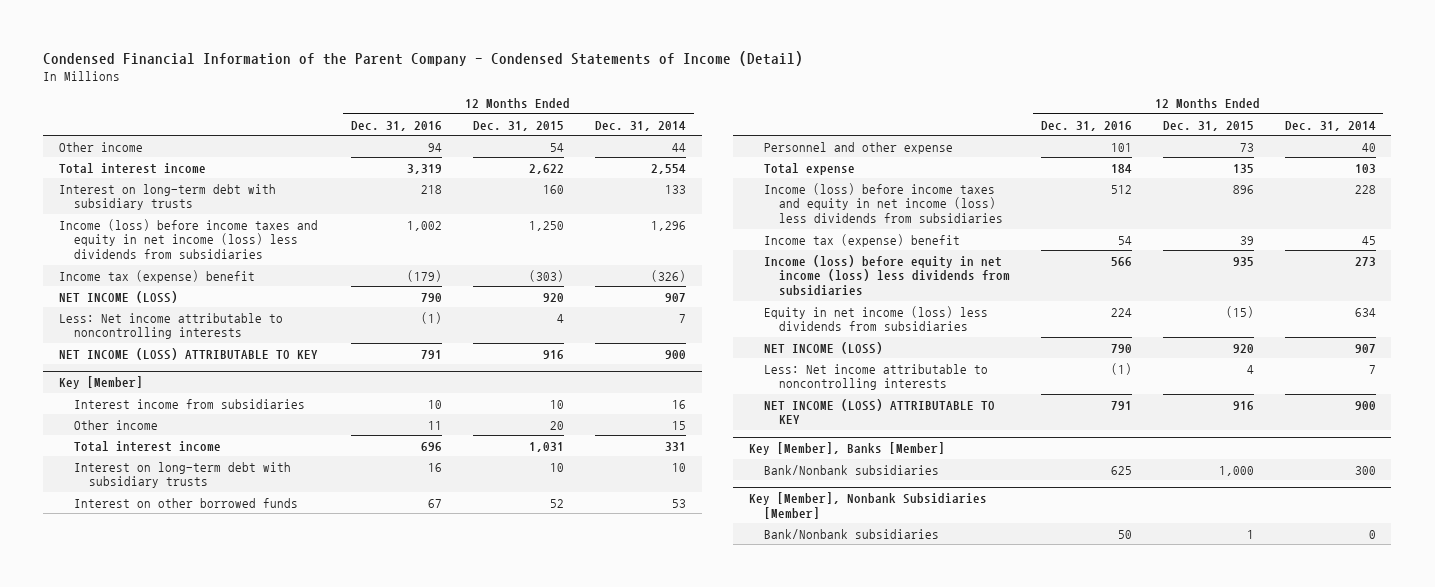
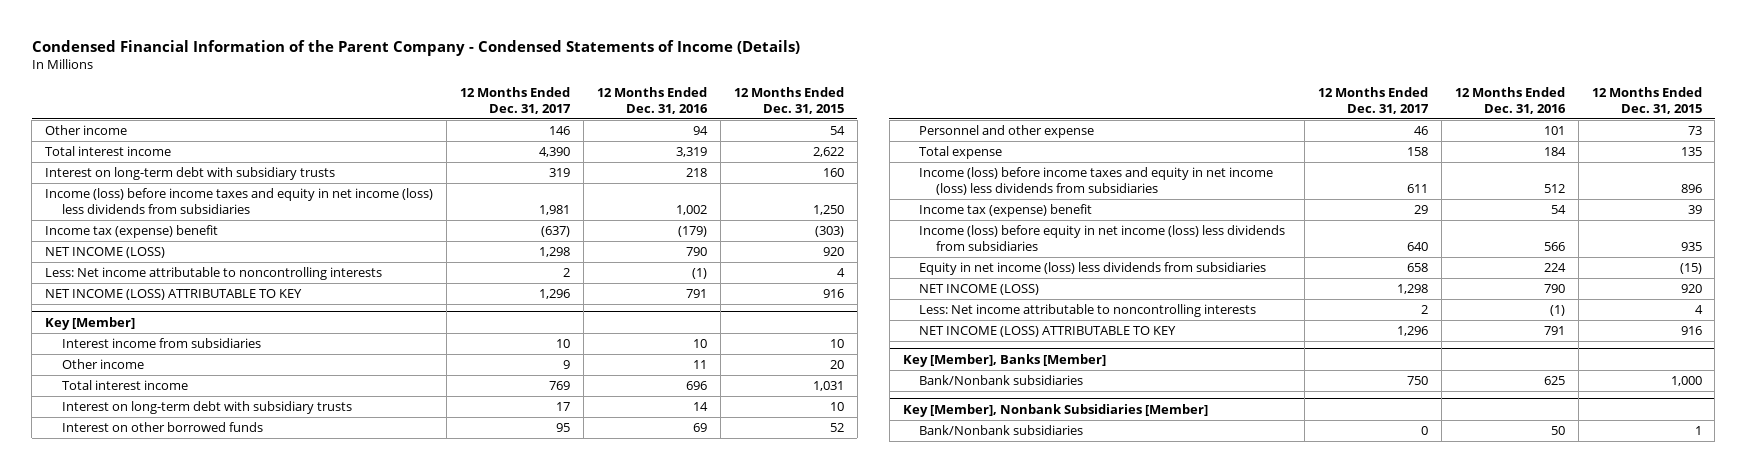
- Condensed Financial Information of the Parent Company - Condensed Statements of Income (Detail)
+ Condensed Financial Information of the Parent Company - Condensed Statements of Income (Details)
- | 12 Months Ended Dec. 31, 2016 | 12 Months Ended Dec. 31, 2015 | 12 Months Ended Dec. 31, 2014
+ | 12 Months Ended Dec. 31, 2017 | 12 Months Ended Dec. 31, 2016 | 12 Months Ended Dec. 31, 2015
@ Key [Member]
- Interest on long-term debt with subsidiary trusts | 16 | 10 | 10
- Interest on other borrowed funds | 67 | 52 | 53
+ Interest on long-term debt with subsidiary trusts | 17 | 14 | 10
+ Interest on other borrowed funds | 95 | 69 | 52

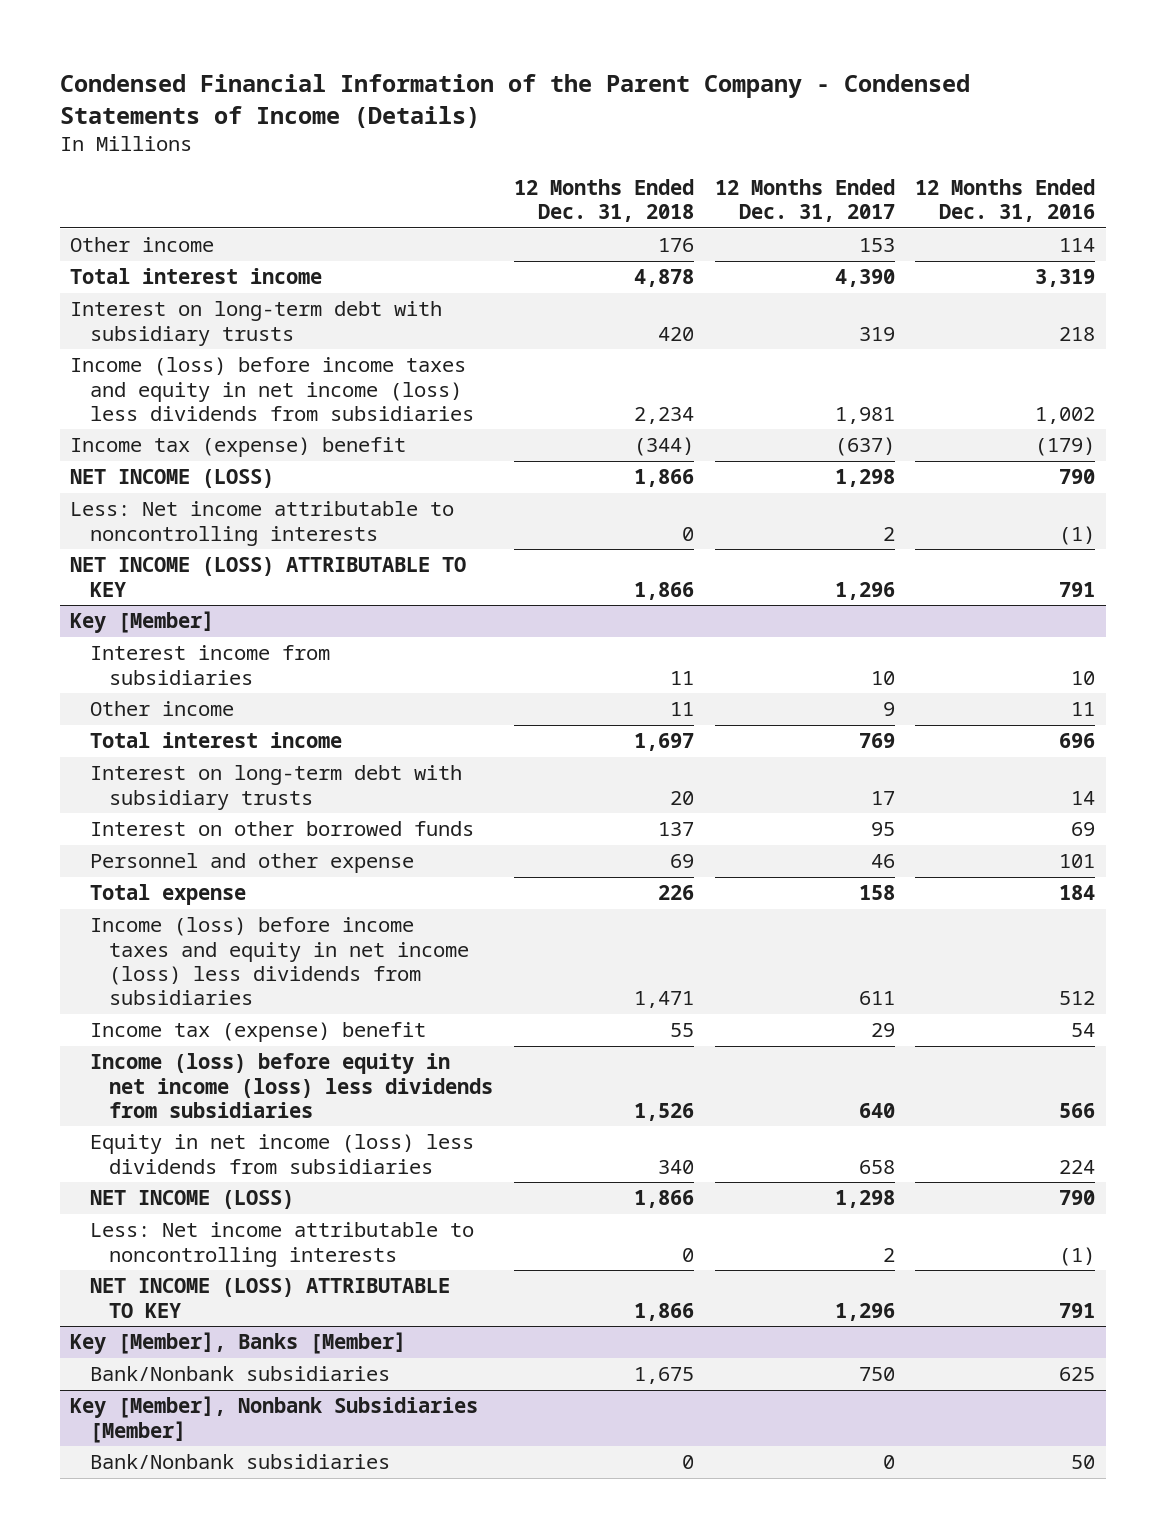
- | 12 Months Ended Dec. 31, 2017 | 12 Months Ended Dec. 31, 2016 | 12 Months Ended Dec. 31, 2015
+ | 12 Months Ended Dec. 31, 2018 | 12 Months Ended Dec. 31, 2017 | 12 Months Ended Dec. 31, 2016
- Other income | 146 | 94 | 54
+ Other income | 176 | 153 | 114

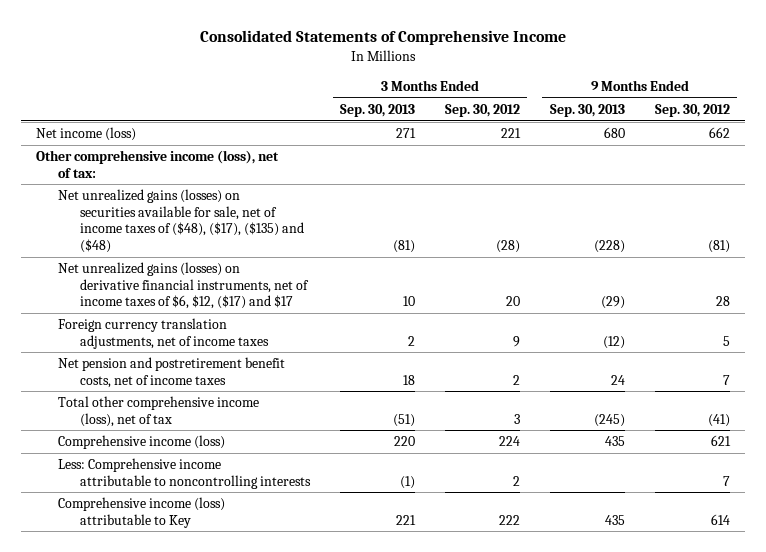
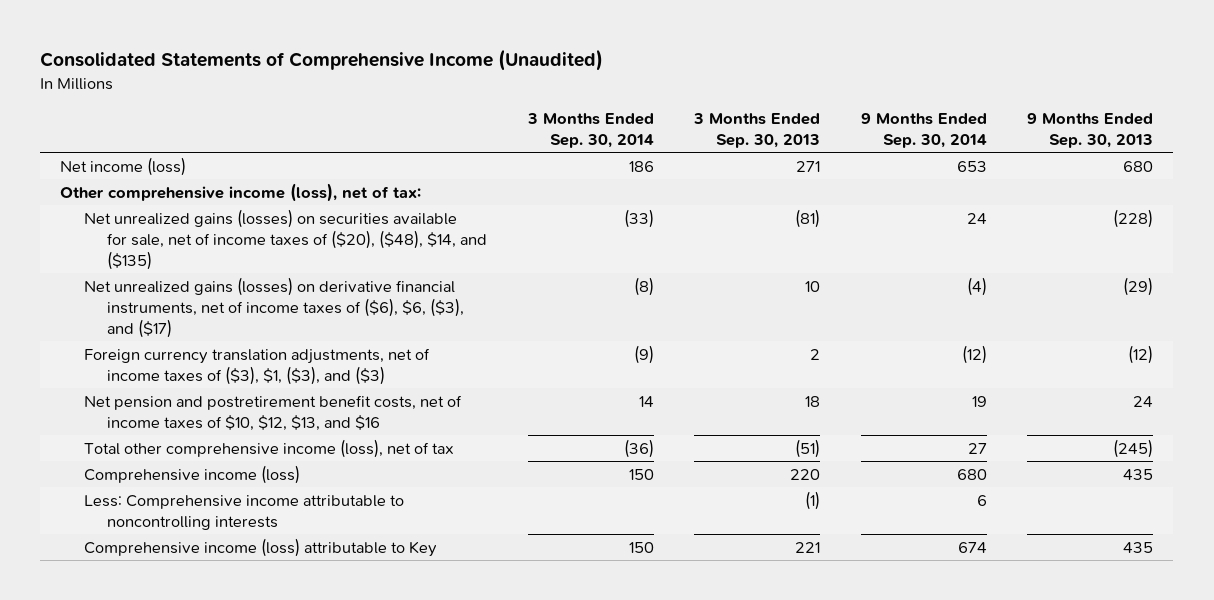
- Consolidated Statements of Comprehensive Income
+ Consolidated Statements of Comprehensive Income (Unaudited)
- | 3 Months Ended Sep. 30, 2013 | 3 Months Ended Sep. 30, 2012 | 9 Months Ended Sep. 30, 2013 | 9 Months Ended Sep. 30, 2012
+ | 3 Months Ended Sep. 30, 2014 | 3 Months Ended Sep. 30, 2013 | 9 Months Ended Sep. 30, 2014 | 9 Months Ended Sep. 30, 2013
- Net unrealized gains (losses) on securities available for sale, net of income taxes of ($48), ($17), ($135) and ($48) | (81) | (28) | (228) | (81)
- Net unrealized gains (losses) on derivative financial instruments, net of income taxes of $6, $12, ($17) and $17 | 10 | 20 | (29) | 28
- Foreign currency translation adjustments, net of income taxes | 2 | 9 | (12) | 5
- Net pension and postretirement benefit costs, net of income taxes | 18 | 2 | 24 | 7
+ Net unrealized gains (losses) on securities available for sale, net of income taxes of ($20), ($48), $14, and ($135) | (33) | (81) | 24 | (228)
+ Net unrealized gains (losses) on derivative financial instruments, net of income taxes of ($6), $6, ($3), and ($17) | (8) | 10 | (4) | (29)
+ Foreign currency translation adjustments, net of income taxes of ($3), $1, ($3), and ($3) | (9) | 2 | (12) | (12)
+ Net pension and postretirement benefit costs, net of income taxes of $10, $12, $13, and $16 | 14 | 18 | 19 | 24

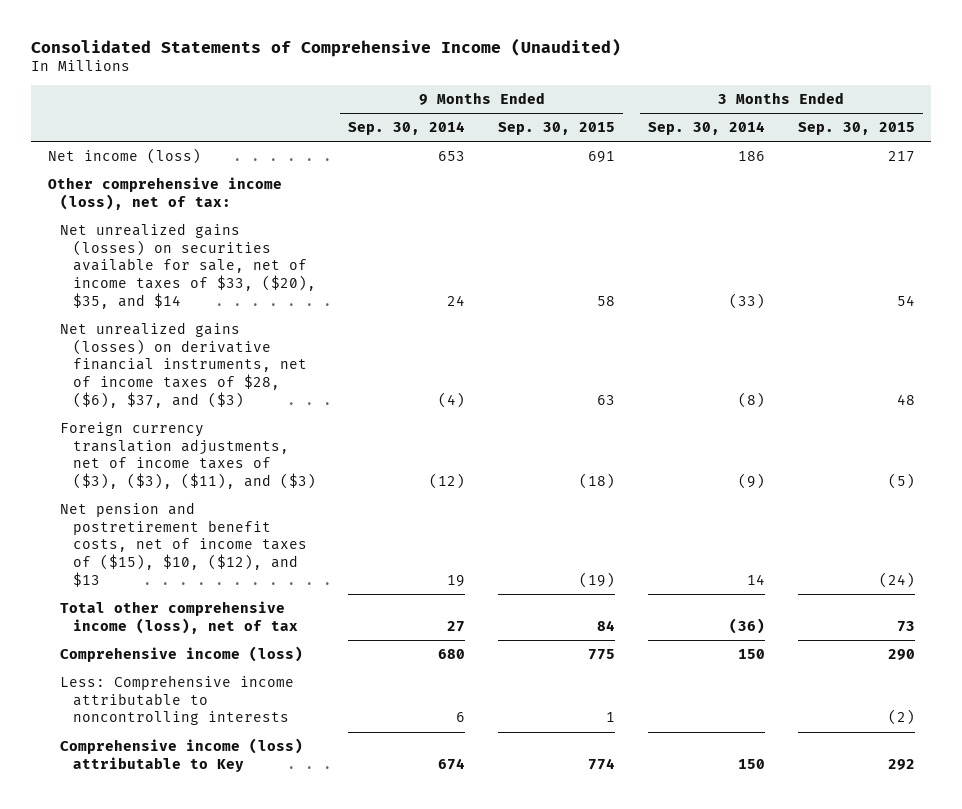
- | 3 Months Ended Sep. 30, 2014 | 3 Months Ended Sep. 30, 2013 | 9 Months Ended Sep. 30, 2014 | 9 Months Ended Sep. 30, 2013
+ | 9 Months Ended Sep. 30, 2014 | 9 Months Ended Sep. 30, 2015 | 3 Months Ended Sep. 30, 2014 | 3 Months Ended Sep. 30, 2015
- Net unrealized gains (losses) on securities available for sale, net of income taxes of ($20), ($48), $14, and ($135) | (33) | (81) | 24 | (228)
- Net unrealized gains (losses) on derivative financial instruments, net of income taxes of ($6), $6, ($3), and ($17) | (8) | 10 | (4) | (29)
- Foreign currency translation adjustments, net of income taxes of ($3), $1, ($3), and ($3) | (9) | 2 | (12) | (12)
- Net pension and postretirement benefit costs, net of income taxes of $10, $12, $13, and $16 | 14 | 18 | 19 | 24
+ Net unrealized gains (losses) on securities available for sale, net of income taxes of $33, ($20), $35, and $14 | 24 | 58 | (33) | 54
+ Net unrealized gains (losses) on derivative financial instruments, net of income taxes of $28, ($6), $37, and ($3) | (4) | 63 | (8) | 48
+ Foreign currency translation adjustments, net of income taxes of ($3), ($3), ($11), and ($3) | (12) | (18) | (9) | (5)
+ Net pension and postretirement benefit costs, net of income taxes of ($15), $10, ($12), and $13 | 19 | (19) | 14 | (24)

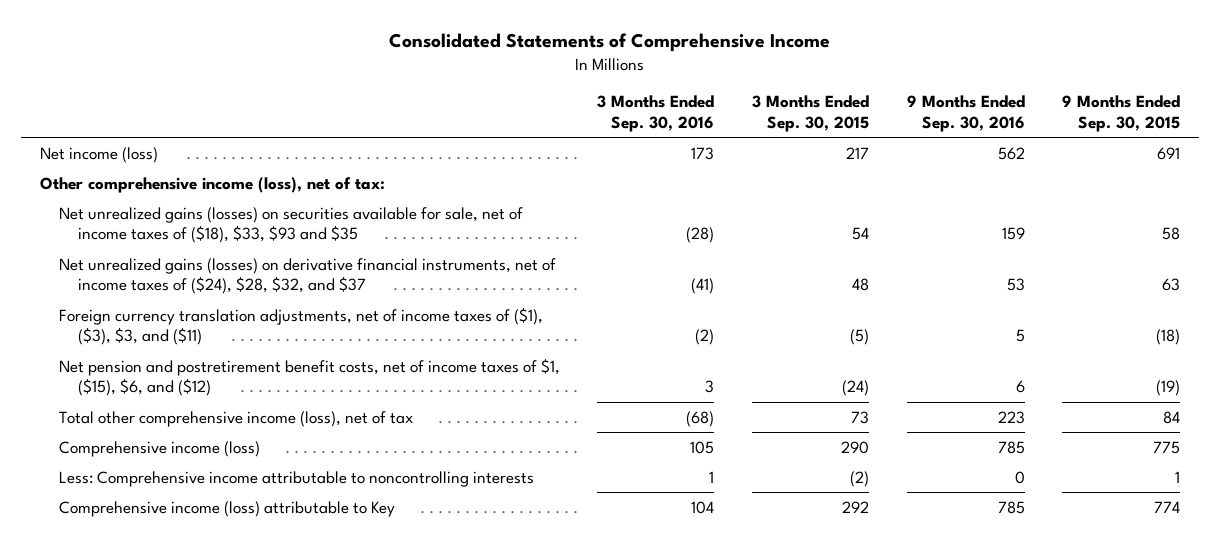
- Consolidated Statements of Comprehensive Income (Unaudited)
+ Consolidated Statements of Comprehensive Income
- | 9 Months Ended Sep. 30, 2014 | 9 Months Ended Sep. 30, 2015 | 3 Months Ended Sep. 30, 2014 | 3 Months Ended Sep. 30, 2015
+ | 3 Months Ended Sep. 30, 2016 | 3 Months Ended Sep. 30, 2015 | 9 Months Ended Sep. 30, 2016 | 9 Months Ended Sep. 30, 2015
- Net unrealized gains (losses) on securities available for sale, net of income taxes of $33, ($20), $35, and $14 | 24 | 58 | (33) | 54
- Net unrealized gains (losses) on derivative financial instruments, net of income taxes of $28, ($6), $37, and ($3) | (4) | 63 | (8) | 48
- Foreign currency translation adjustments, net of income taxes of ($3), ($3), ($11), and ($3) | (12) | (18) | (9) | (5)
- Net pension and postretirement benefit costs, net of income taxes of ($15), $10, ($12), and $13 | 19 | (19) | 14 | (24)
+ Net unrealized gains (losses) on securities available for sale, net of income taxes of ($18), $33, $93 and $35 | (28) | 54 | 159 | 58
+ Net unrealized gains (losses) on derivative financial instruments, net of income taxes of ($24), $28, $32, and $37 | (41) | 48 | 53 | 63
+ Foreign currency translation adjustments, net of income taxes of ($1), ($3), $3, and ($11) | (2) | (5) | 5 | (18)
+ Net pension and postretirement benefit costs, net of income taxes of $1, ($15), $6, and ($12) | 3 | (24) | 6 | (19)

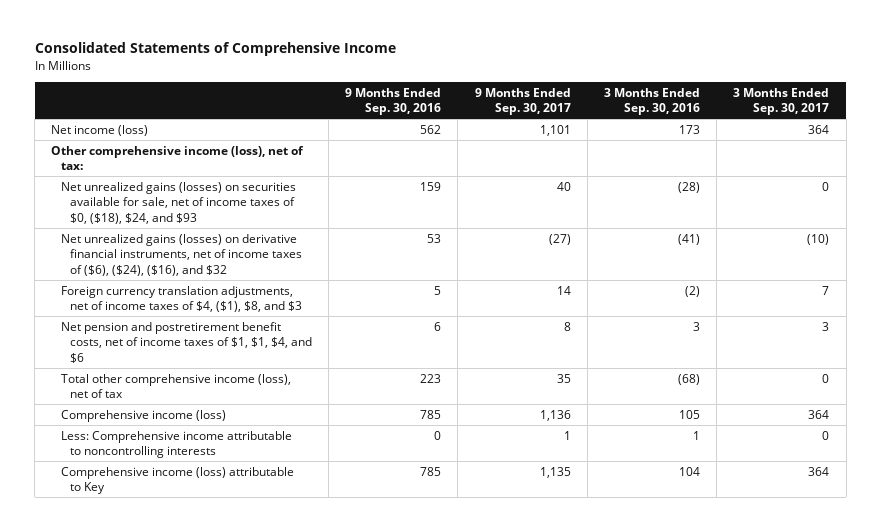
- | 3 Months Ended Sep. 30, 2016 | 3 Months Ended Sep. 30, 2015 | 9 Months Ended Sep. 30, 2016 | 9 Months Ended Sep. 30, 2015
+ | 9 Months Ended Sep. 30, 2016 | 9 Months Ended Sep. 30, 2017 | 3 Months Ended Sep. 30, 2016 | 3 Months Ended Sep. 30, 2017
- Net unrealized gains (losses) on securities available for sale, net of income taxes of ($18), $33, $93 and $35 | (28) | 54 | 159 | 58
- Net unrealized gains (losses) on derivative financial instruments, net of income taxes of ($24), $28, $32, and $37 | (41) | 48 | 53 | 63
- Foreign currency translation adjustments, net of income taxes of ($1), ($3), $3, and ($11) | (2) | (5) | 5 | (18)
- Net pension and postretirement benefit costs, net of income taxes of $1, ($15), $6, and ($12) | 3 | (24) | 6 | (19)
+ Net unrealized gains (losses) on securities available for sale, net of income taxes of $0, ($18), $24, and $93 | 159 | 40 | (28) | 0
+ Net unrealized gains (losses) on derivative financial instruments, net of income taxes of ($6), ($24), ($16), and $32 | 53 | (27) | (41) | (10)
+ Foreign currency translation adjustments, net of income taxes of $4, ($1), $8, and $3 | 5 | 14 | (2) | 7
+ Net pension and postretirement benefit costs, net of income taxes of $1, $1, $4, and $6 | 6 | 8 | 3 | 3

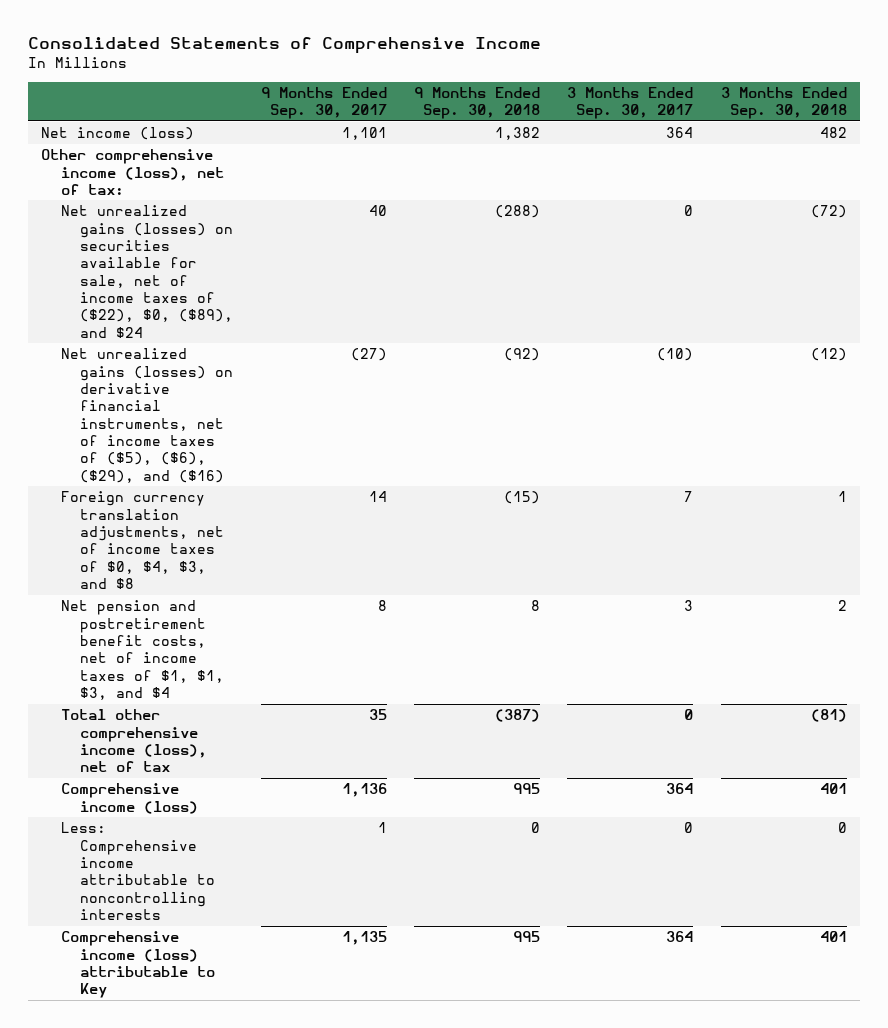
- | 9 Months Ended Sep. 30, 2016 | 9 Months Ended Sep. 30, 2017 | 3 Months Ended Sep. 30, 2016 | 3 Months Ended Sep. 30, 2017
+ | 9 Months Ended Sep. 30, 2017 | 9 Months Ended Sep. 30, 2018 | 3 Months Ended Sep. 30, 2017 | 3 Months Ended Sep. 30, 2018
- Net unrealized gains (losses) on securities available for sale, net of income taxes of $0, ($18), $24, and $93 | 159 | 40 | (28) | 0
- Net unrealized gains (losses) on derivative financial instruments, net of income taxes of ($6), ($24), ($16), and $32 | 53 | (27) | (41) | (10)
- Foreign currency translation adjustments, net of income taxes of $4, ($1), $8, and $3 | 5 | 14 | (2) | 7
- Net pension and postretirement benefit costs, net of income taxes of $1, $1, $4, and $6 | 6 | 8 | 3 | 3
+ Net unrealized gains (losses) on securities available for sale, net of income taxes of ($22), $0, ($89), and $24 | 40 | (288) | 0 | (72)
+ Net unrealized gains (losses) on derivative financial instruments, net of income taxes of ($5), ($6), ($29), and ($16) | (27) | (92) | (10) | (12)
+ Foreign currency translation adjustments, net of income taxes of $0, $4, $3, and $8 | 14 | (15) | 7 | 1
+ Net pension and postretirement benefit costs, net of income taxes of $1, $1, $3, and $4 | 8 | 8 | 3 | 2

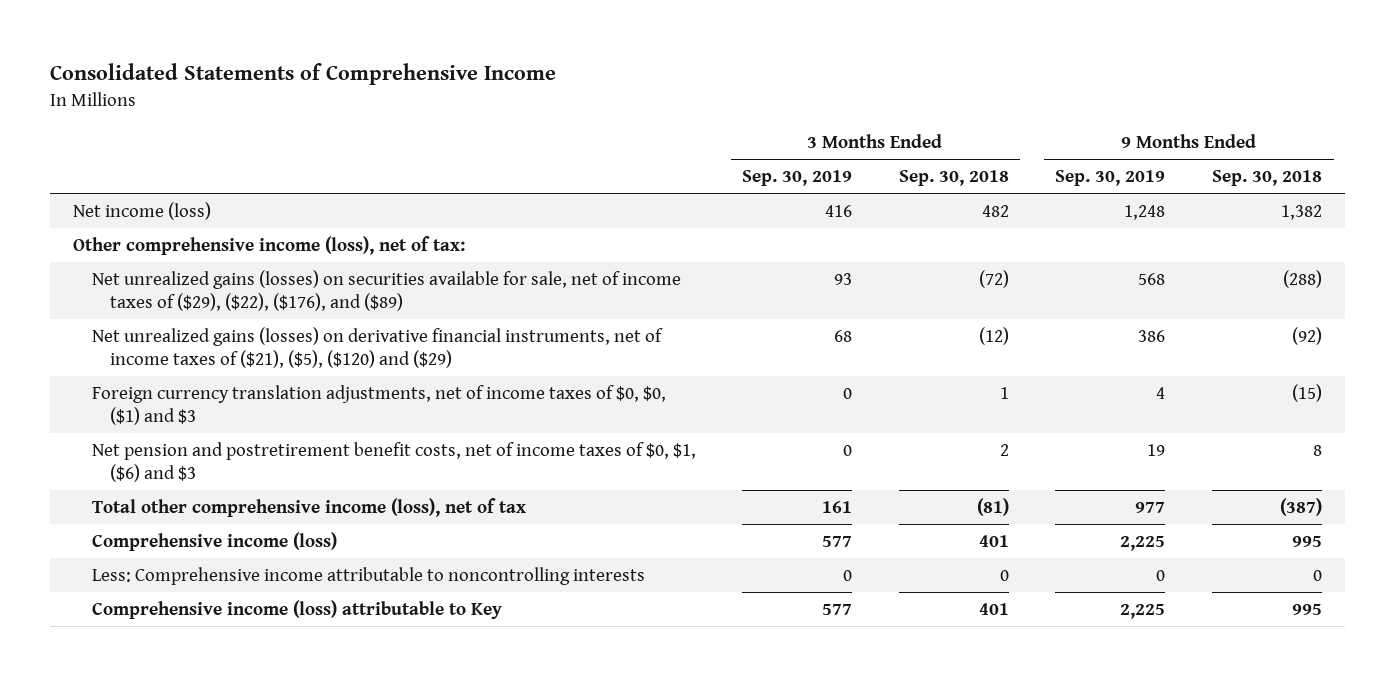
- | 9 Months Ended Sep. 30, 2017 | 9 Months Ended Sep. 30, 2018 | 3 Months Ended Sep. 30, 2017 | 3 Months Ended Sep. 30, 2018
+ | 3 Months Ended Sep. 30, 2019 | 3 Months Ended Sep. 30, 2018 | 9 Months Ended Sep. 30, 2019 | 9 Months Ended Sep. 30, 2018
- Net unrealized gains (losses) on securities available for sale, net of income taxes of ($22), $0, ($89), and $24 | 40 | (288) | 0 | (72)
- Net unrealized gains (losses) on derivative financial instruments, net of income taxes of ($5), ($6), ($29), and ($16) | (27) | (92) | (10) | (12)
- Foreign currency translation adjustments, net of income taxes of $0, $4, $3, and $8 | 14 | (15) | 7 | 1
- Net pension and postretirement benefit costs, net of income taxes of $1, $1, $3, and $4 | 8 | 8 | 3 | 2
+ Net unrealized gains (losses) on securities available for sale, net of income taxes of ($29), ($22), ($176), and ($89) | 93 | (72) | 568 | (288)
+ Net unrealized gains (losses) on derivative financial instruments, net of income taxes of ($21), ($5), ($120) and ($29) | 68 | (12) | 386 | (92)
+ Foreign currency translation adjustments, net of income taxes of $0, $0, ($1) and $3 | 0 | 1 | 4 | (15)
+ Net pension and postretirement benefit costs, net of income taxes of $0, $1, ($6) and $3 | 0 | 2 | 19 | 8

